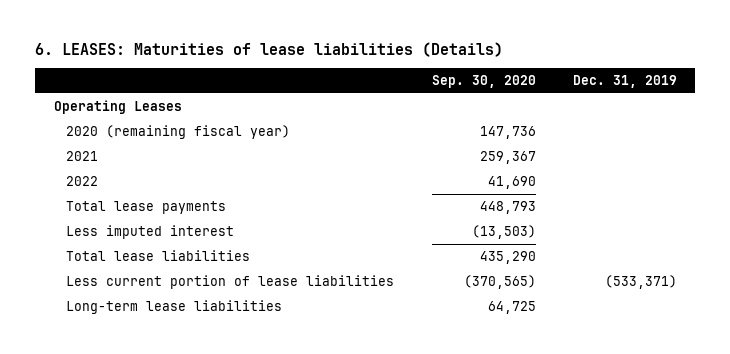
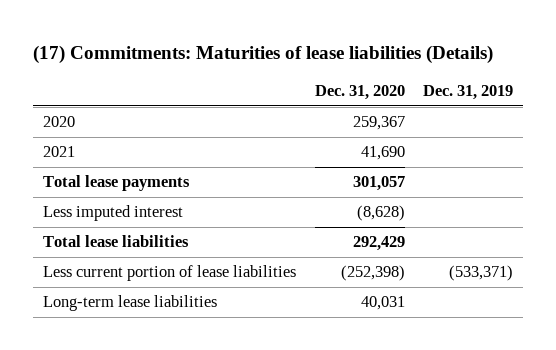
- 6. LEASES: Maturities of lease liabilities (Details)
+ (17) Commitments: Maturities of lease liabilities (Details)
- | Sep. 30, 2020 | Dec. 31, 2019
+ | Dec. 31, 2020 | Dec. 31, 2019
- Operating Leases
- 2020 (remaining fiscal year) | 147,736 |
+ 2020 | 259,367 |
- 2022 | 41,690 |

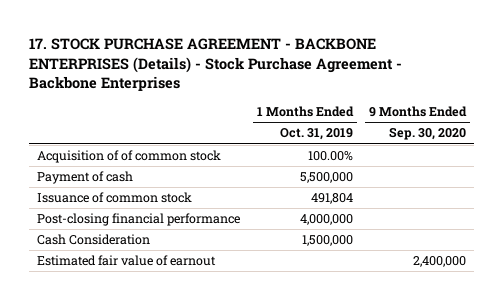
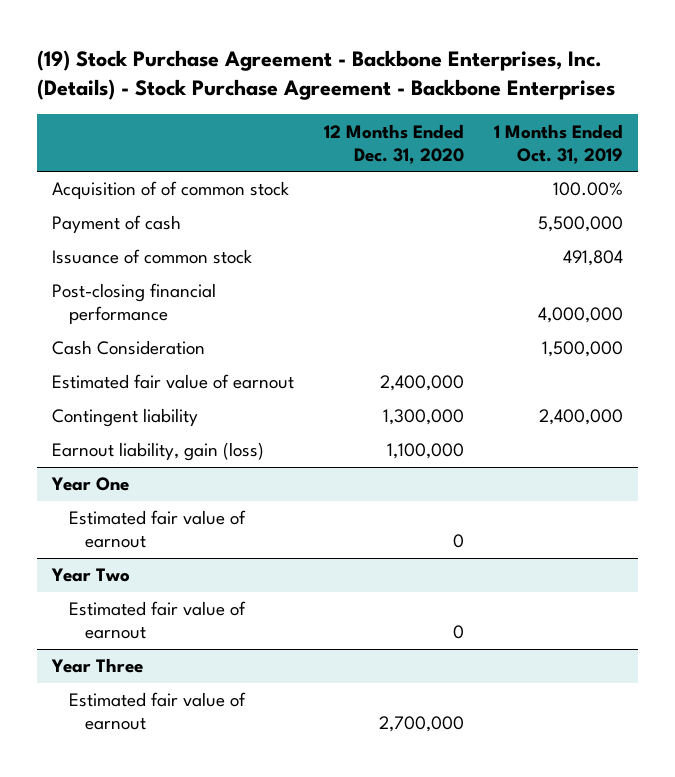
- 17. STOCK PURCHASE AGREEMENT - BACKBONE ENTERPRISES (Details) - Stock Purchase Agreement - Backbone Enterprises
+ (19) Stock Purchase Agreement - Backbone Enterprises, Inc. (Details) - Stock Purchase Agreement - Backbone Enterprises
- | 1 Months Ended Oct. 31, 2019 | 9 Months Ended Sep. 30, 2020
+ | 12 Months Ended Dec. 31, 2020 | 1 Months Ended Oct. 31, 2019
+ Contingent liability | 1,300,000 | 2,400,000
+ Earnout liability, gain (loss) | 1,100,000 |
+ Year One
+ Estimated fair value of earnout | 0 |
+ Year Two
+ Estimated fair value of earnout | 0 |
+ Year Three
+ Estimated fair value of earnout | 2,700,000 |

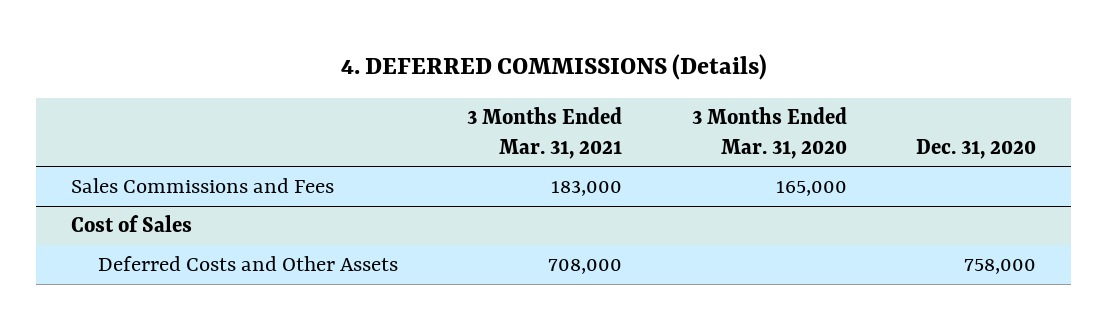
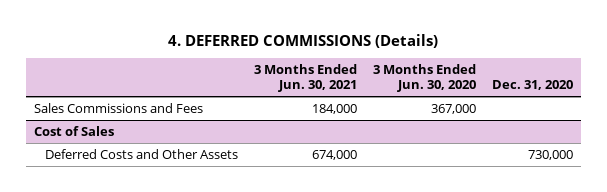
- | 3 Months Ended Mar. 31, 2021 | 3 Months Ended Mar. 31, 2020 | Dec. 31, 2020
+ | 3 Months Ended Jun. 30, 2021 | 3 Months Ended Jun. 30, 2020 | Dec. 31, 2020
@ Cost of Sales
- Deferred Costs and Other Assets | 708,000 | | 758,000
+ Deferred Costs and Other Assets | 674,000 | | 730,000

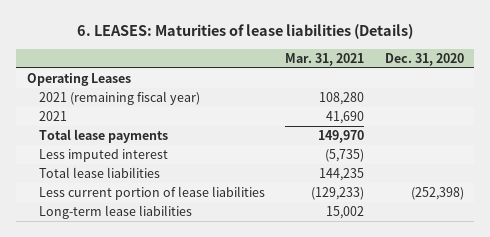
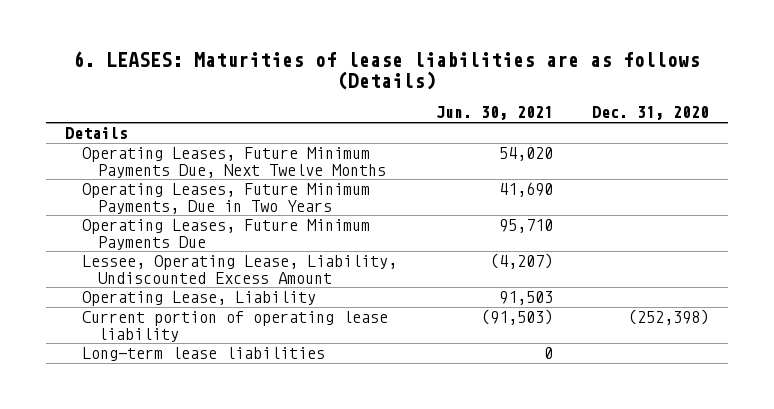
- 6. LEASES: Maturities of lease liabilities (Details)
+ 6. LEASES: Maturities of lease liabilities are as follows (Details)
- | Mar. 31, 2021 | Dec. 31, 2020
+ | Jun. 30, 2021 | Dec. 31, 2020
- Operating Leases
- 2021 (remaining fiscal year) | 108,280 |
- 2021 | 41,690 |
- Total lease payments | 149,970 |
- Less imputed interest | (5,735) |
- Total lease liabilities | 144,235 |
- Less current portion of lease liabilities | (129,233) | (252,398)
+ Details
+ Operating Leases, Future Minimum Payments Due, Next Twelve Months | 54,020 |
+ Operating Leases, Future Minimum Payments, Due in Two Years | 41,690 |
+ Operating Leases, Future Minimum Payments Due | 95,710 |
+ Lessee, Operating Lease, Liability, Undiscounted Excess Amount | (4,207) |
+ Operating Lease, Liability | 91,503 |
+ Current portion of operating lease liability | (91,503) | (252,398)

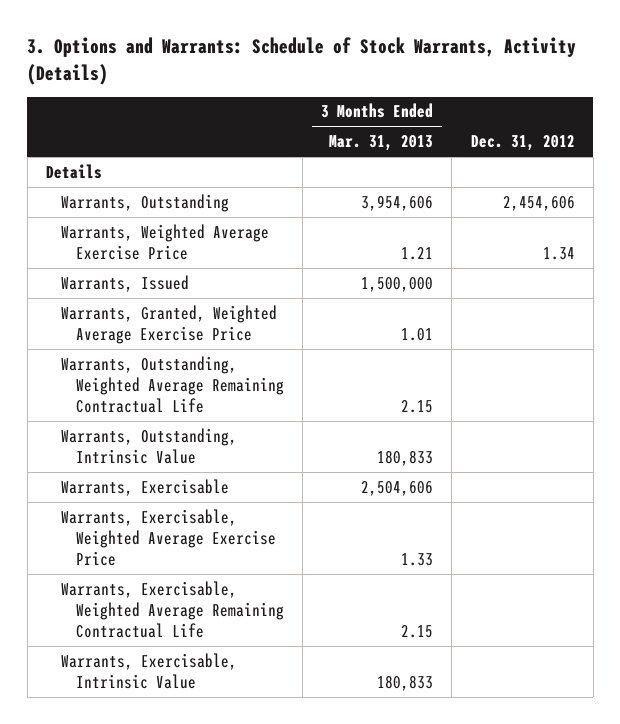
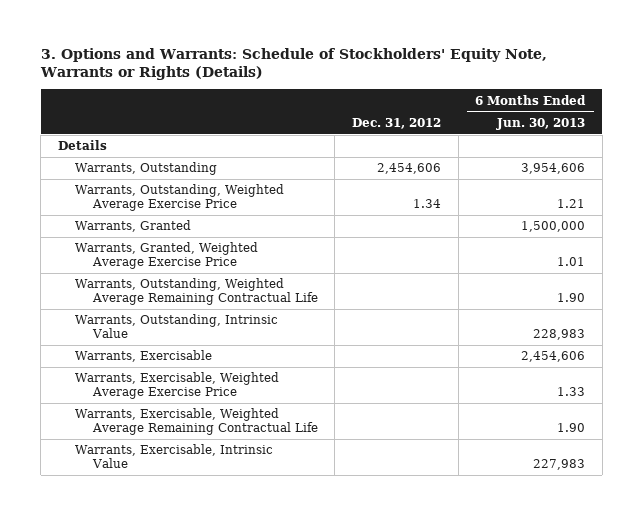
- 3. Options and Warrants: Schedule of Stock Warrants, Activity (Details)
+ 3. Options and Warrants: Schedule of Stockholders' Equity Note, Warrants or Rights (Details)
- | 3 Months Ended Mar. 31, 2013 | Dec. 31, 2012
+ | Dec. 31, 2012 | 6 Months Ended Jun. 30, 2013
- Warrants, Weighted Average Exercise Price | 1.21 | 1.34
- Warrants, Issued | 1,500,000 |
+ Warrants, Outstanding, Weighted Average Exercise Price | 1.34 | 1.21
+ Warrants, Granted | | 1,500,000

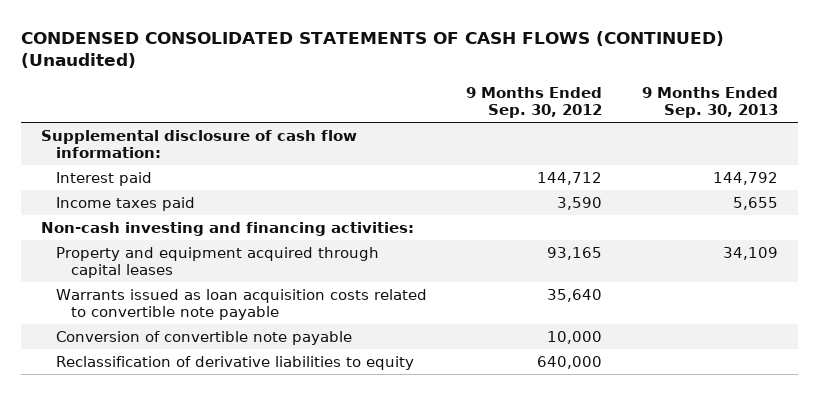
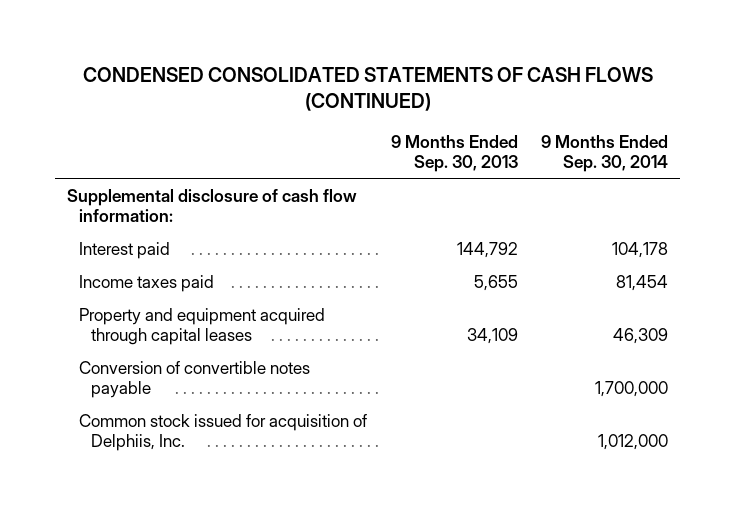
- CONDENSED CONSOLIDATED STATEMENTS OF CASH FLOWS (CONTINUED) (Unaudited)
+ CONDENSED CONSOLIDATED STATEMENTS OF CASH FLOWS (CONTINUED)
- | 9 Months Ended Sep. 30, 2012 | 9 Months Ended Sep. 30, 2013
+ | 9 Months Ended Sep. 30, 2013 | 9 Months Ended Sep. 30, 2014
- Non-cash investing and financing activities:
- Warrants issued as loan acquisition costs related to convertible note payable | 35,640 |
- Conversion of convertible note payable | 10,000 |
- Reclassification of derivative liabilities to equity | 640,000 |
+ Conversion of convertible notes payable | | 1,700,000
+ Common stock issued for acquisition of Delphiis, Inc. | | 1,012,000

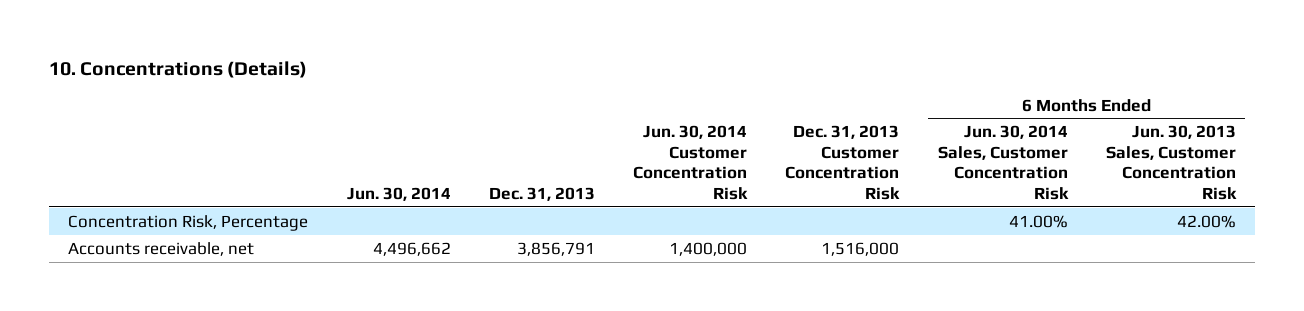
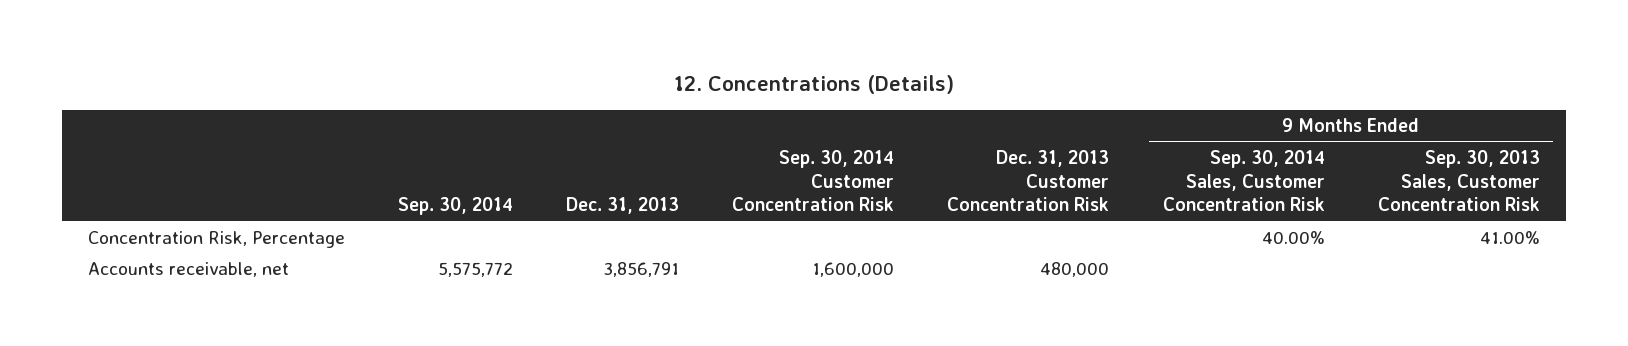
- 10. Concentrations (Details)
+ 12. Concentrations (Details)
- | Jun. 30, 2014 | Dec. 31, 2013 | Jun. 30, 2014 Customer Concentration Risk | Dec. 31, 2013 Customer Concentration Risk | 6 Months Ended Jun. 30, 2014 Sales, Customer Concentration Risk | 6 Months Ended Jun. 30, 2013 Sales, Customer Concentration Risk
+ | Sep. 30, 2014 | Dec. 31, 2013 | Sep. 30, 2014 Customer Concentration Risk | Dec. 31, 2013 Customer Concentration Risk | 9 Months Ended Sep. 30, 2014 Sales, Customer Concentration Risk | 9 Months Ended Sep. 30, 2013 Sales, Customer Concentration Risk
- Accounts receivable, net | 4,496,662 | 3,856,791 | 1,400,000 | 1,516,000 | |
+ Accounts receivable, net | 5,575,772 | 3,856,791 | 1,600,000 | 480,000 | |

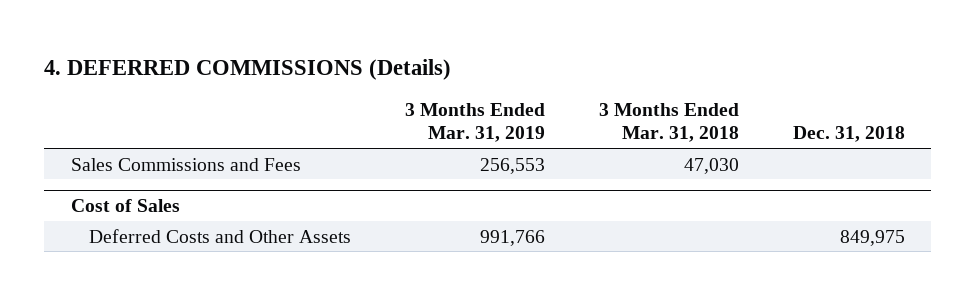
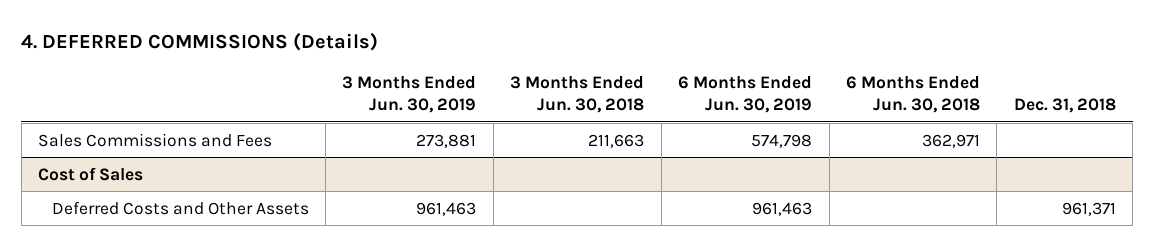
- | 3 Months Ended Mar. 31, 2019 | 3 Months Ended Mar. 31, 2018 | Dec. 31, 2018
+ | 3 Months Ended Jun. 30, 2019 | 3 Months Ended Jun. 30, 2018 | 6 Months Ended Jun. 30, 2019 | 6 Months Ended Jun. 30, 2018 | Dec. 31, 2018
@ Cost of Sales
- Deferred Costs and Other Assets | 991,766 | | 849,975
+ Deferred Costs and Other Assets | 961,463 | | 961,463 | | 961,371

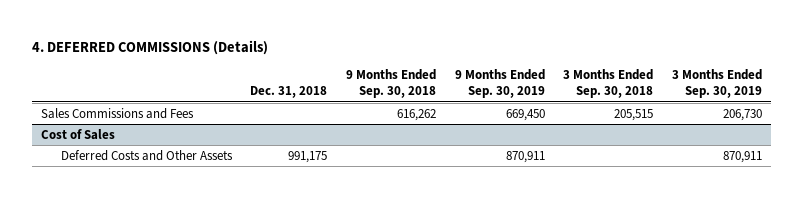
- | 3 Months Ended Jun. 30, 2019 | 3 Months Ended Jun. 30, 2018 | 6 Months Ended Jun. 30, 2019 | 6 Months Ended Jun. 30, 2018 | Dec. 31, 2018
+ | Dec. 31, 2018 | 9 Months Ended Sep. 30, 2018 | 9 Months Ended Sep. 30, 2019 | 3 Months Ended Sep. 30, 2018 | 3 Months Ended Sep. 30, 2019
@ Cost of Sales
- Deferred Costs and Other Assets | 961,463 | | 961,463 | | 961,371
+ Deferred Costs and Other Assets | 991,175 | | 870,911 | | 870,911

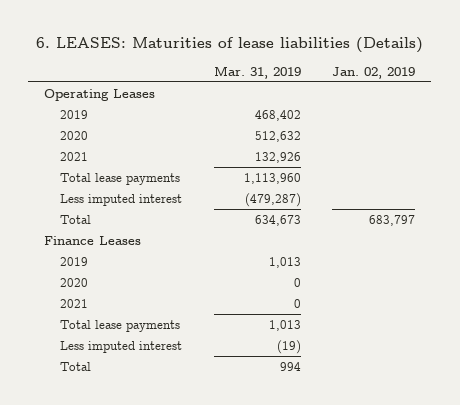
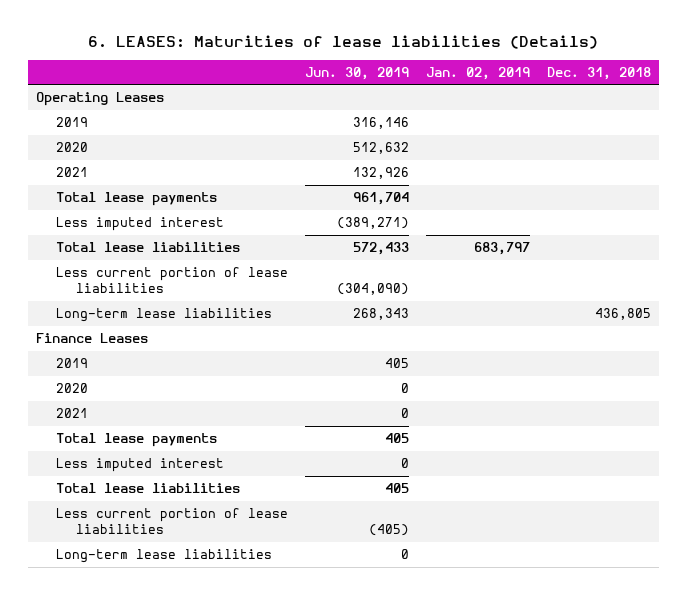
- | Mar. 31, 2019 | Jan. 02, 2019
+ | Jun. 30, 2019 | Jan. 02, 2019 | Dec. 31, 2018
- Total | 634,673 | 683,797
+ Total lease liabilities | 572,433 | 683,797 |
+ Less current portion of lease liabilities | (304,090) | |
+ Long-term lease liabilities | 268,343 | | 436,805
- Total | 994 |
+ Total lease liabilities | 405 | |
+ Less current portion of lease liabilities | (405) | |
+ Long-term lease liabilities | 0 | |

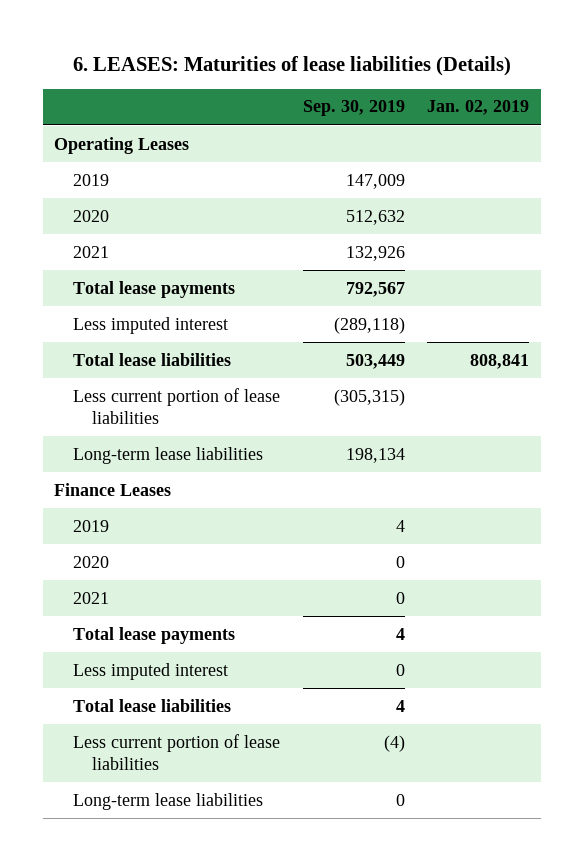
- | Jun. 30, 2019 | Jan. 02, 2019 | Dec. 31, 2018
+ | Sep. 30, 2019 | Jan. 02, 2019
- Total lease liabilities | 572,433 | 683,797 |
+ Total lease liabilities | 503,449 | 808,841

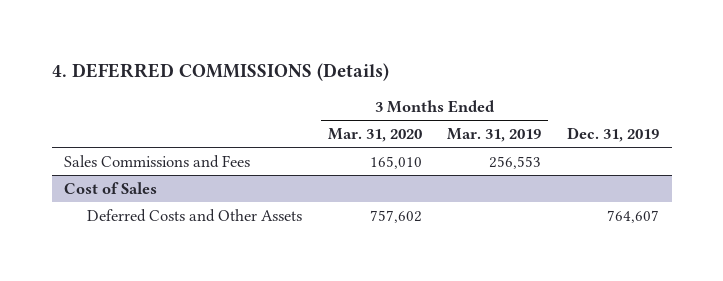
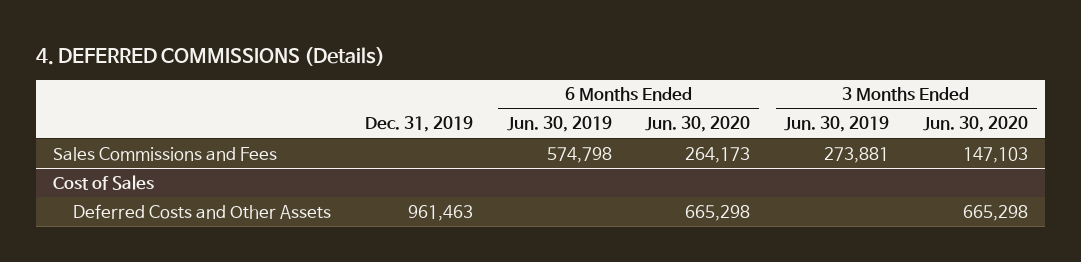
- | 3 Months Ended Mar. 31, 2020 | 3 Months Ended Mar. 31, 2019 | Dec. 31, 2019
+ | Dec. 31, 2019 | 6 Months Ended Jun. 30, 2019 | 6 Months Ended Jun. 30, 2020 | 3 Months Ended Jun. 30, 2019 | 3 Months Ended Jun. 30, 2020
@ Cost of Sales
- Deferred Costs and Other Assets | 757,602 | | 764,607
+ Deferred Costs and Other Assets | 961,463 | | 665,298 | | 665,298

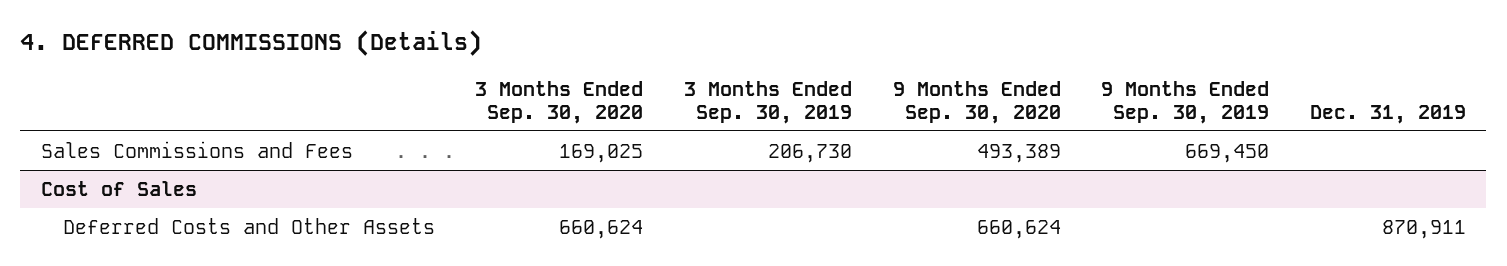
- | Dec. 31, 2019 | 6 Months Ended Jun. 30, 2019 | 6 Months Ended Jun. 30, 2020 | 3 Months Ended Jun. 30, 2019 | 3 Months Ended Jun. 30, 2020
+ | 3 Months Ended Sep. 30, 2020 | 3 Months Ended Sep. 30, 2019 | 9 Months Ended Sep. 30, 2020 | 9 Months Ended Sep. 30, 2019 | Dec. 31, 2019
@ Cost of Sales
- Deferred Costs and Other Assets | 961,463 | | 665,298 | | 665,298
+ Deferred Costs and Other Assets | 660,624 | | 660,624 | | 870,911

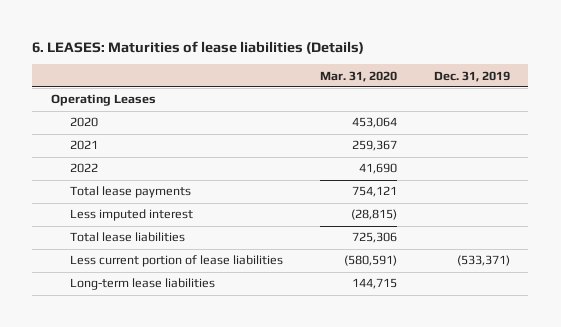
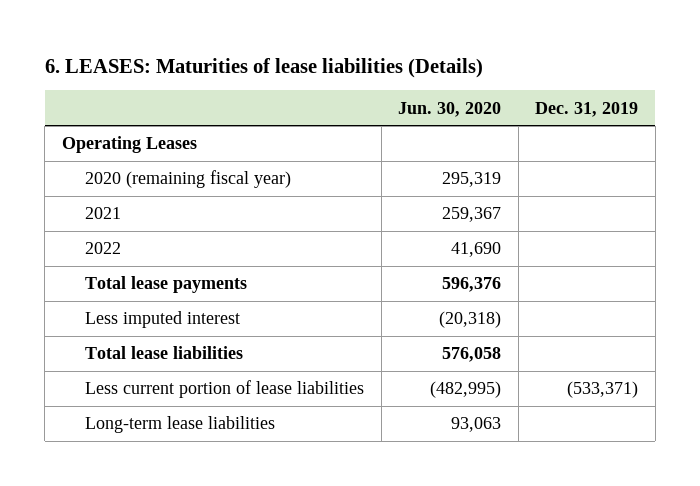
- | Mar. 31, 2020 | Dec. 31, 2019
+ | Jun. 30, 2020 | Dec. 31, 2019
- 2020 | 453,064 |
+ 2020 (remaining fiscal year) | 295,319 |

